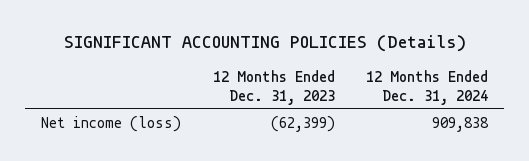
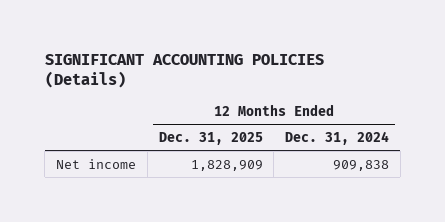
- | 12 Months Ended Dec. 31, 2023 | 12 Months Ended Dec. 31, 2024
+ | 12 Months Ended Dec. 31, 2025 | 12 Months Ended Dec. 31, 2024
- Net income (loss) | (62,399) | 909,838
+ Net income | 1,828,909 | 909,838

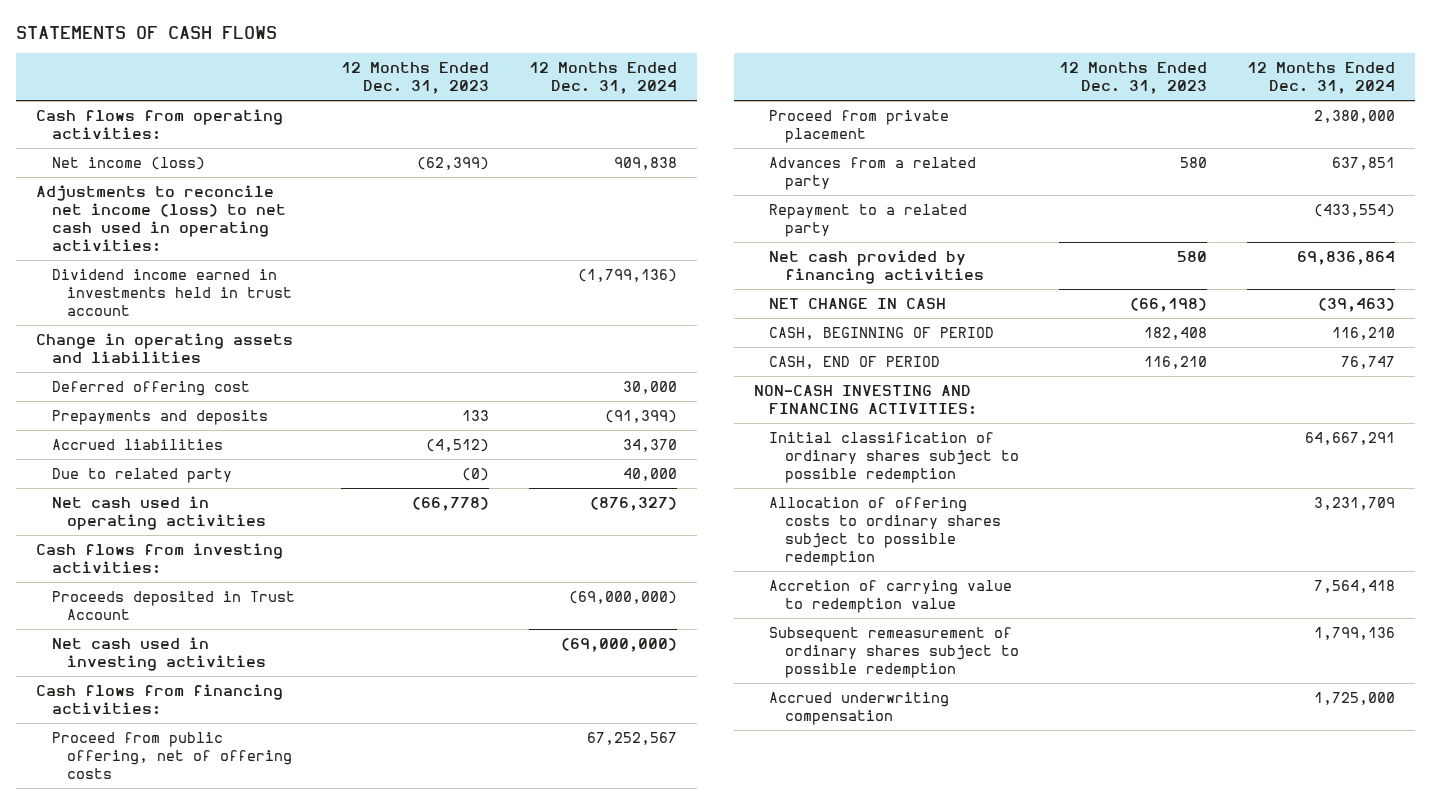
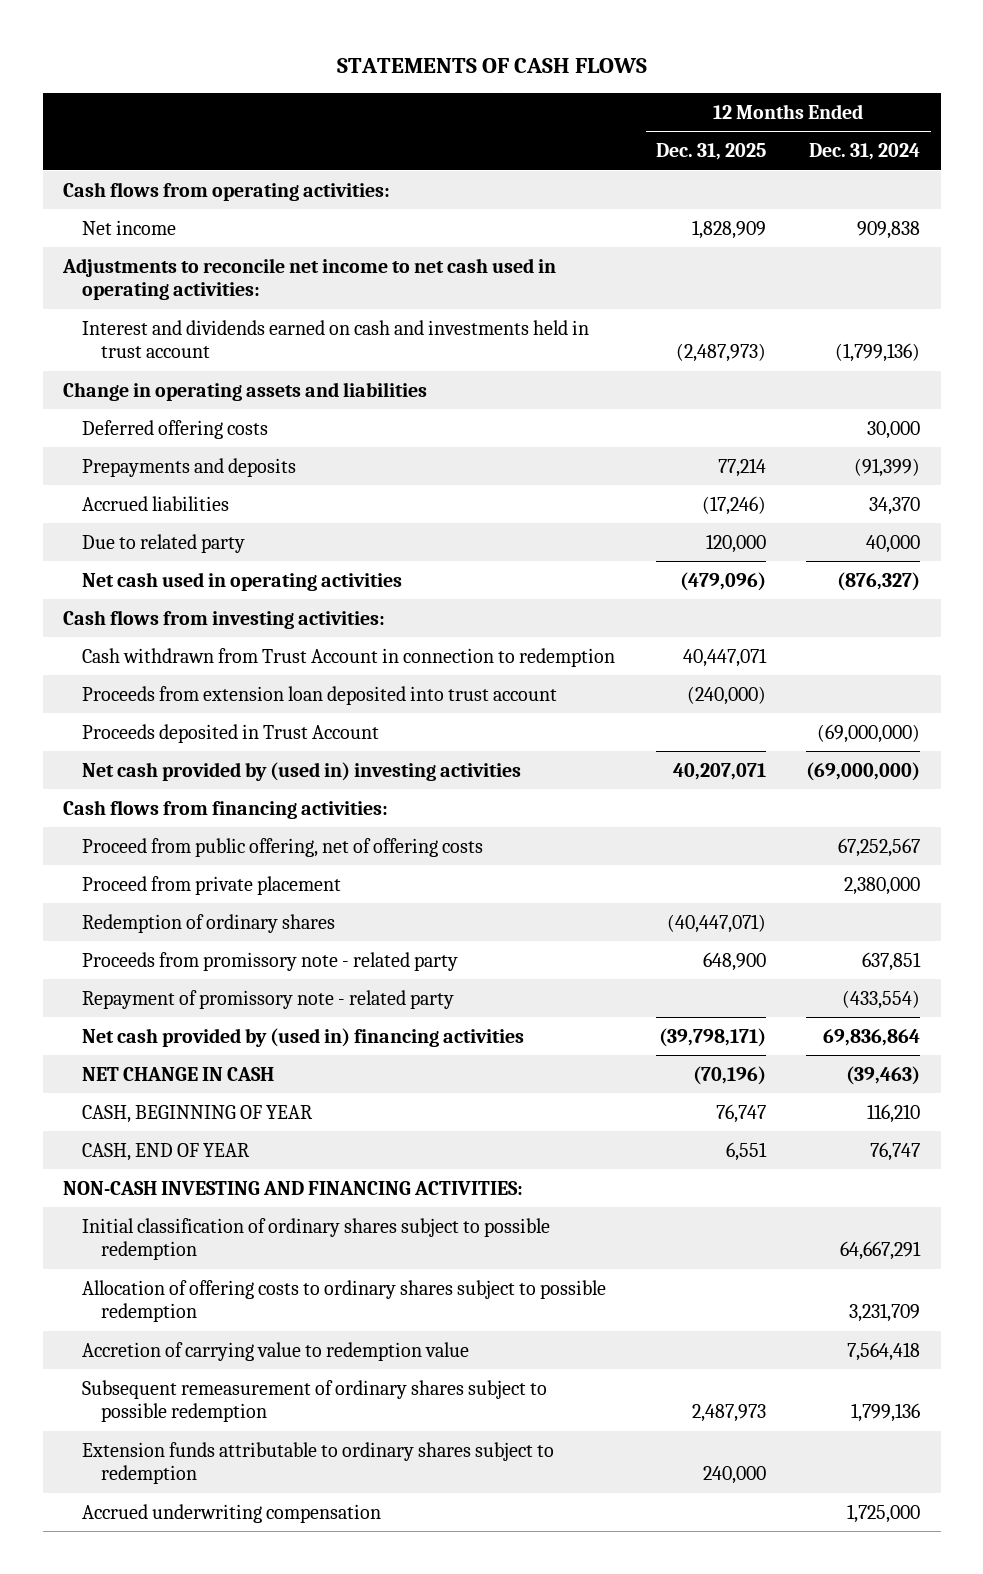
- | 12 Months Ended Dec. 31, 2023 | 12 Months Ended Dec. 31, 2024
+ | 12 Months Ended Dec. 31, 2025 | 12 Months Ended Dec. 31, 2024
- Net income (loss) | (62,399) | 909,838
- Adjustments to reconcile net income (loss) to net cash used in operating activities:
- Dividend income earned in investments held in trust account | | (1,799,136)
+ Net income | 1,828,909 | 909,838
+ Adjustments to reconcile net income to net cash used in operating activities:
+ Interest and dividends earned on cash and investments held in trust account | (2,487,973) | (1,799,136)
- Deferred offering cost | | 30,000
+ Deferred offering costs | | 30,000
+ Cash withdrawn from Trust Account in connection to redemption | 40,447,071 |
+ Proceeds from extension loan deposited into trust account | (240,000) |
- Net cash used in investing activities | | (69,000,000)
+ Net cash provided by (used in) investing activities | 40,207,071 | (69,000,000)
- Advances from a related party | 580 | 637,851
- Repayment to a related party | | (433,554)
- Net cash provided by financing activities | 580 | 69,836,864
+ Redemption of ordinary shares | (40,447,071) |
+ Proceeds from promissory note - related party | 648,900 | 637,851
+ Repayment of promissory note - related party | | (433,554)
+ Net cash provided by (used in) financing activities | (39,798,171) | 69,836,864
- CASH, BEGINNING OF PERIOD | 182,408 | 116,210
- CASH, END OF PERIOD | 116,210 | 76,747
+ CASH, BEGINNING OF YEAR | 76,747 | 116,210
+ CASH, END OF YEAR | 6,551 | 76,747
+ Extension funds attributable to ordinary shares subject to redemption | 240,000 |

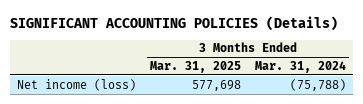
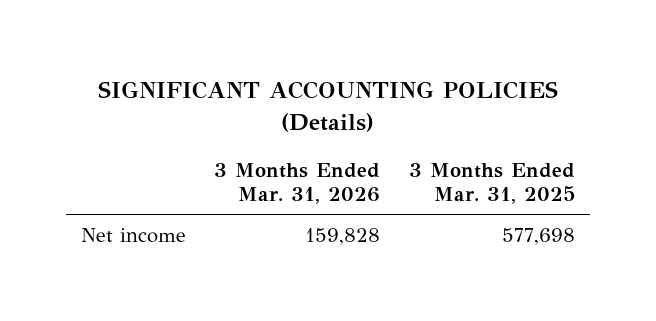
- | 3 Months Ended Mar. 31, 2025 | 3 Months Ended Mar. 31, 2024
+ | 3 Months Ended Mar. 31, 2026 | 3 Months Ended Mar. 31, 2025
- Net income (loss) | 577,698 | (75,788)
+ Net income | 159,828 | 577,698

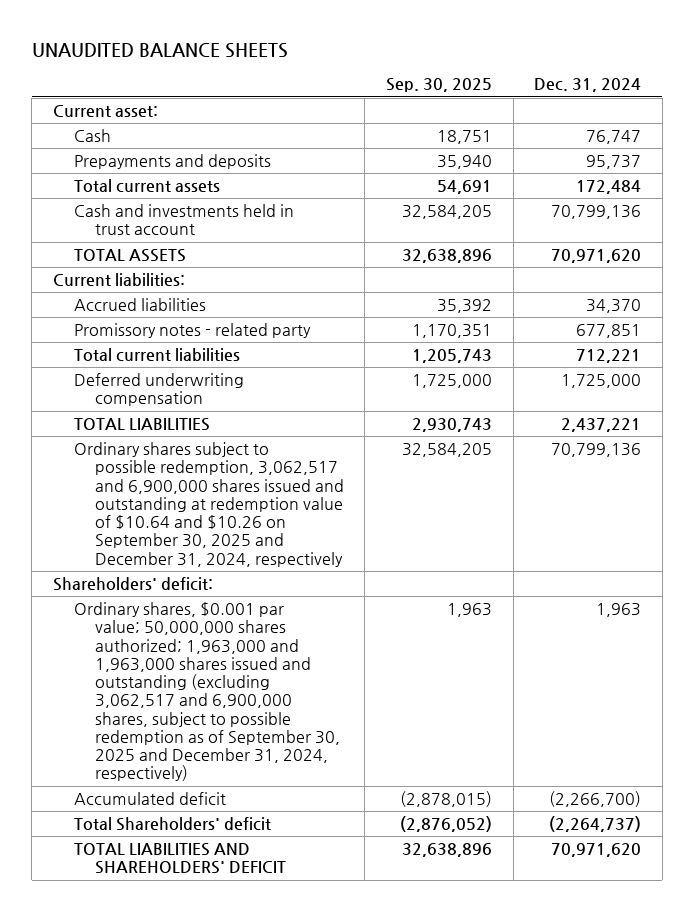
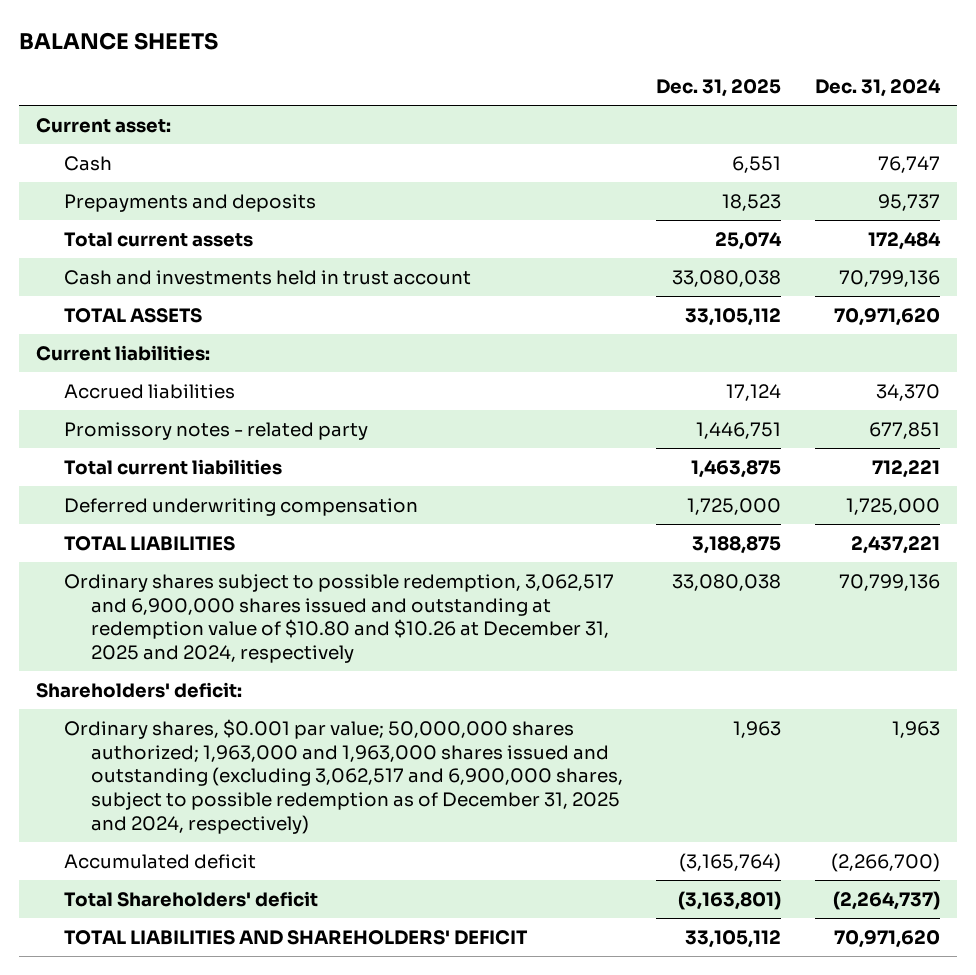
- UNAUDITED BALANCE SHEETS
+ BALANCE SHEETS
- | Sep. 30, 2025 | Dec. 31, 2024
+ | Dec. 31, 2025 | Dec. 31, 2024
- Ordinary shares subject to possible redemption, 3,062,517 and 6,900,000 shares issued and outstanding at redemption value of $10.64 and $10.26 on September 30, 2025 and December 31, 2024, respectively | 32,584,205 | 70,799,136
+ Ordinary shares subject to possible redemption, 3,062,517 and 6,900,000 shares issued and outstanding at redemption value of $10.80 and $10.26 at December 31, 2025 and 2024, respectively | 33,080,038 | 70,799,136
- Ordinary shares, $0.001 par value; 50,000,000 shares authorized; 1,963,000 and 1,963,000 shares issued and outstanding (excluding 3,062,517 and 6,900,000 shares, subject to possible redemption as of September 30, 2025 and December 31, 2024, respectively) | 1,963 | 1,963
+ Ordinary shares, $0.001 par value; 50,000,000 shares authorized; 1,963,000 and 1,963,000 shares issued and outstanding (excluding 3,062,517 and 6,900,000 shares, subject to possible redemption as of December 31, 2025 and 2024, respectively) | 1,963 | 1,963

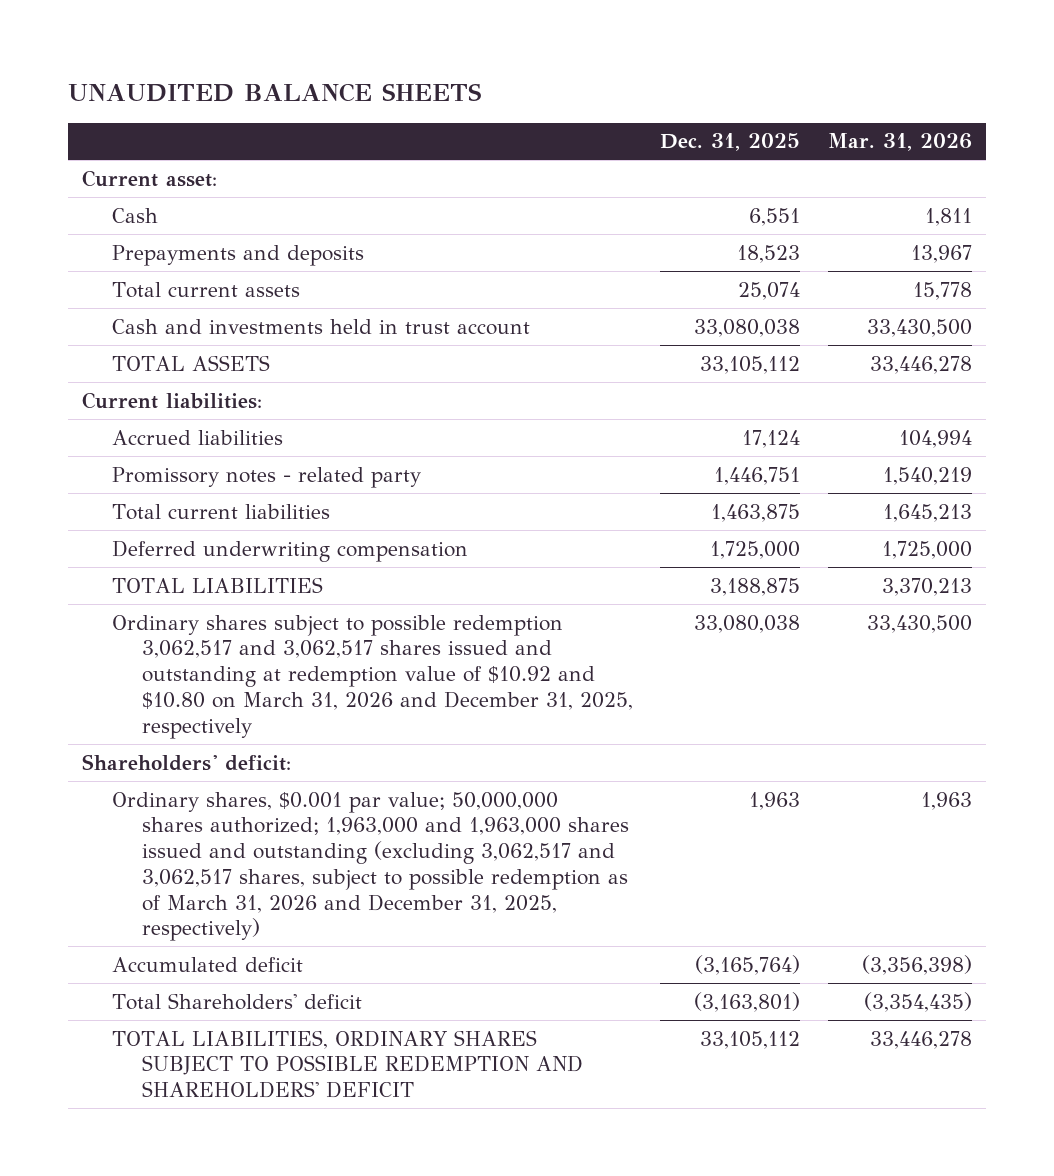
- BALANCE SHEETS
+ UNAUDITED BALANCE SHEETS
- | Dec. 31, 2025 | Dec. 31, 2024
+ | Dec. 31, 2025 | Mar. 31, 2026
- Ordinary shares subject to possible redemption, 3,062,517 and 6,900,000 shares issued and outstanding at redemption value of $10.80 and $10.26 at December 31, 2025 and 2024, respectively | 33,080,038 | 70,799,136
+ Ordinary shares subject to possible redemption 3,062,517 and 3,062,517 shares issued and outstanding at redemption value of $10.92 and $10.80 on March 31, 2026 and December 31, 2025, respectively | 33,080,038 | 33,430,500
- Ordinary shares, $0.001 par value; 50,000,000 shares authorized; 1,963,000 and 1,963,000 shares issued and outstanding (excluding 3,062,517 and 6,900,000 shares, subject to possible redemption as of December 31, 2025 and 2024, respectively) | 1,963 | 1,963
+ Ordinary shares, $0.001 par value; 50,000,000 shares authorized; 1,963,000 and 1,963,000 shares issued and outstanding (excluding 3,062,517 and 3,062,517 shares, subject to possible redemption as of March 31, 2026 and December 31, 2025, respectively) | 1,963 | 1,963
- TOTAL LIABILITIES AND SHAREHOLDERS' DEFICIT | 33,105,112 | 70,971,620
+ TOTAL LIABILITIES, ORDINARY SHARES SUBJECT TO POSSIBLE REDEMPTION AND SHAREHOLDERS' DEFICIT | 33,105,112 | 33,446,278

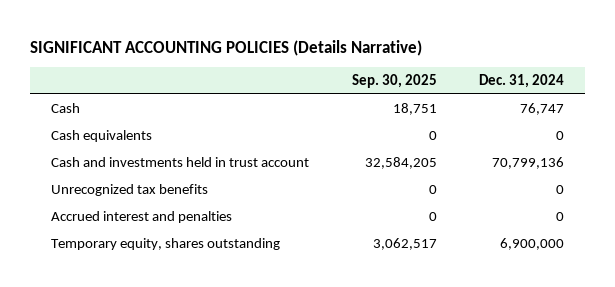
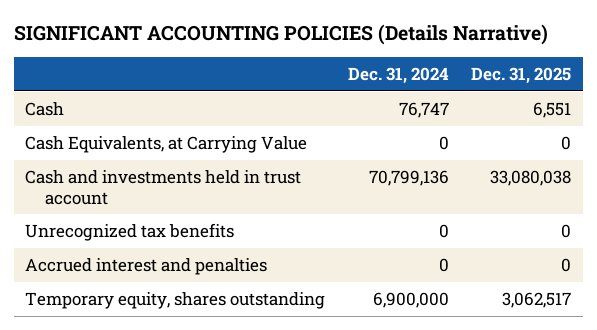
- | Sep. 30, 2025 | Dec. 31, 2024
+ | Dec. 31, 2024 | Dec. 31, 2025
- Cash equivalents | 0 | 0
+ Cash Equivalents, at Carrying Value | 0 | 0

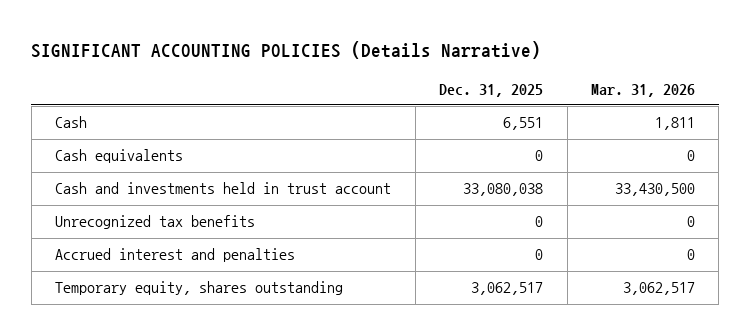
- | Dec. 31, 2024 | Dec. 31, 2025
+ | Dec. 31, 2025 | Mar. 31, 2026
- Cash Equivalents, at Carrying Value | 0 | 0
+ Cash equivalents | 0 | 0

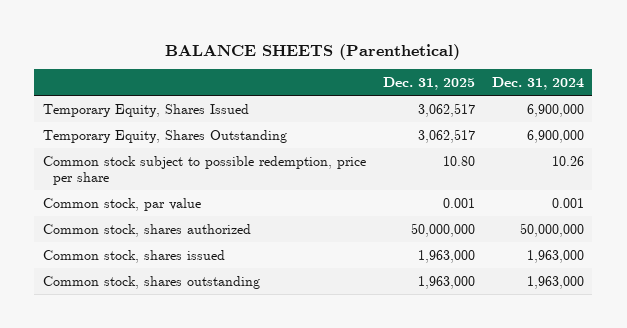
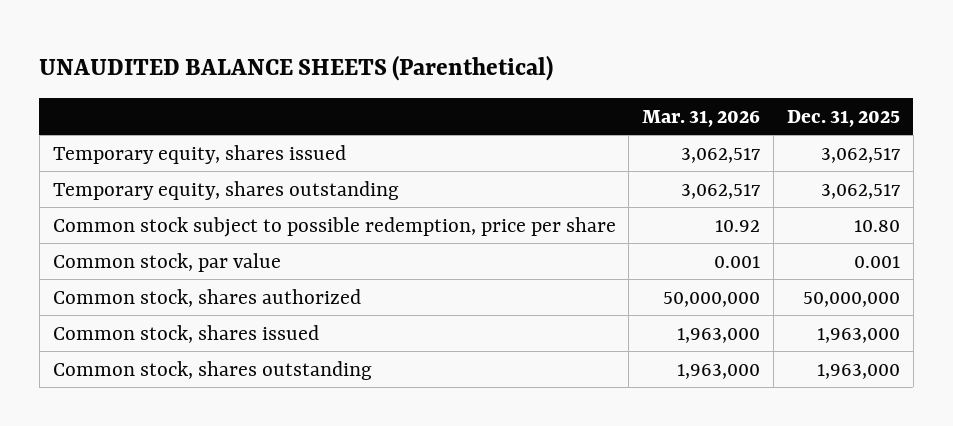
- BALANCE SHEETS (Parenthetical)
+ UNAUDITED BALANCE SHEETS (Parenthetical)
- | Dec. 31, 2025 | Dec. 31, 2024
+ | Mar. 31, 2026 | Dec. 31, 2025
- Temporary Equity, Shares Issued | 3,062,517 | 6,900,000
- Temporary Equity, Shares Outstanding | 3,062,517 | 6,900,000
+ Temporary equity, shares issued | 3,062,517 | 3,062,517
+ Temporary equity, shares outstanding | 3,062,517 | 3,062,517

